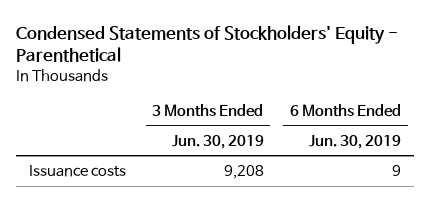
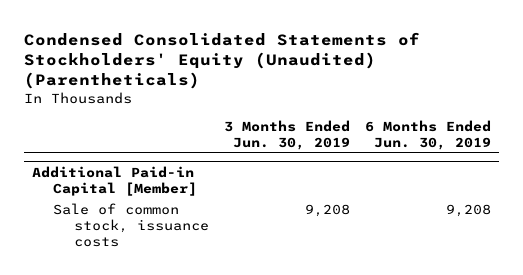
- Condensed Statements of Stockholders' Equity - Parenthetical
+ Condensed Consolidated Statements of Stockholders' Equity (Unaudited) (Parentheticals)
- Issuance costs | 9,208 | 9
+ Additional Paid-in Capital [Member]
+ Sale of common stock, issuance costs | 9,208 | 9,208

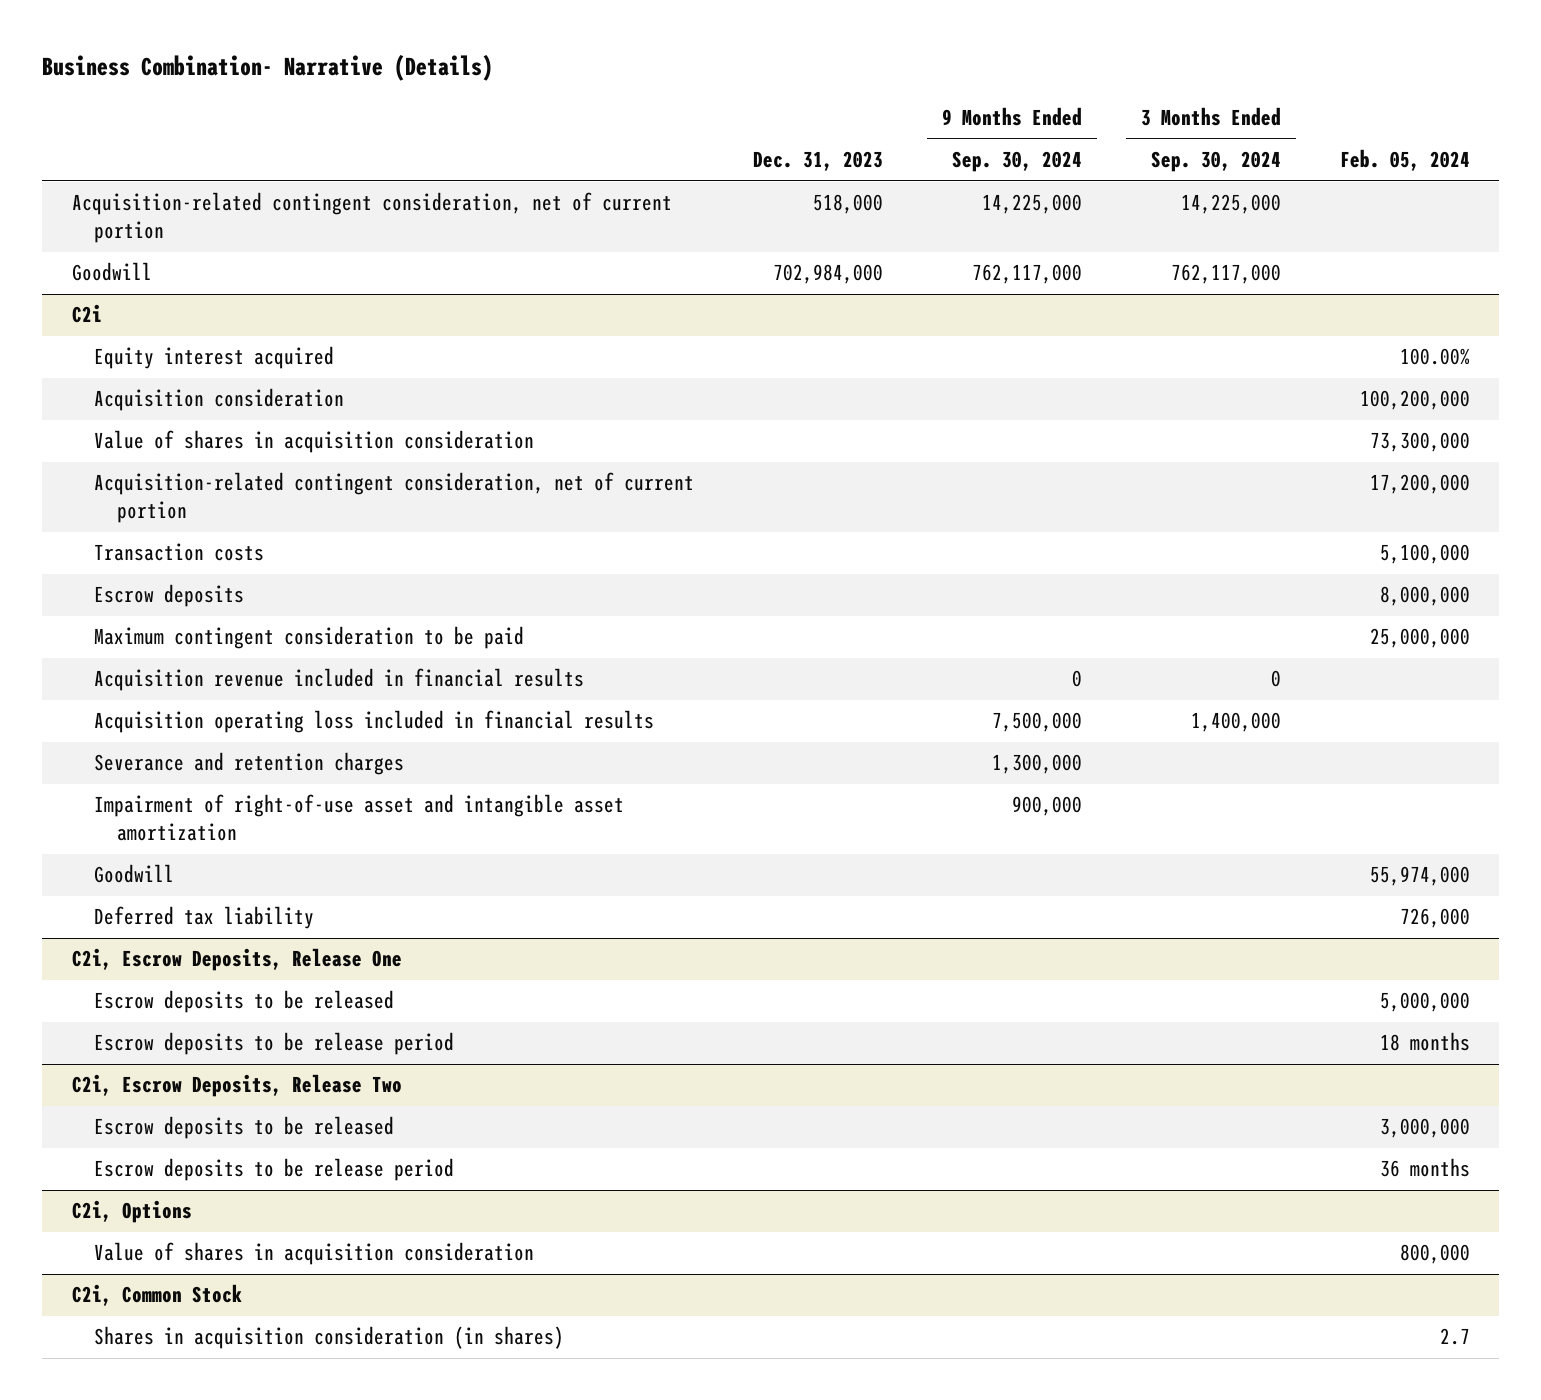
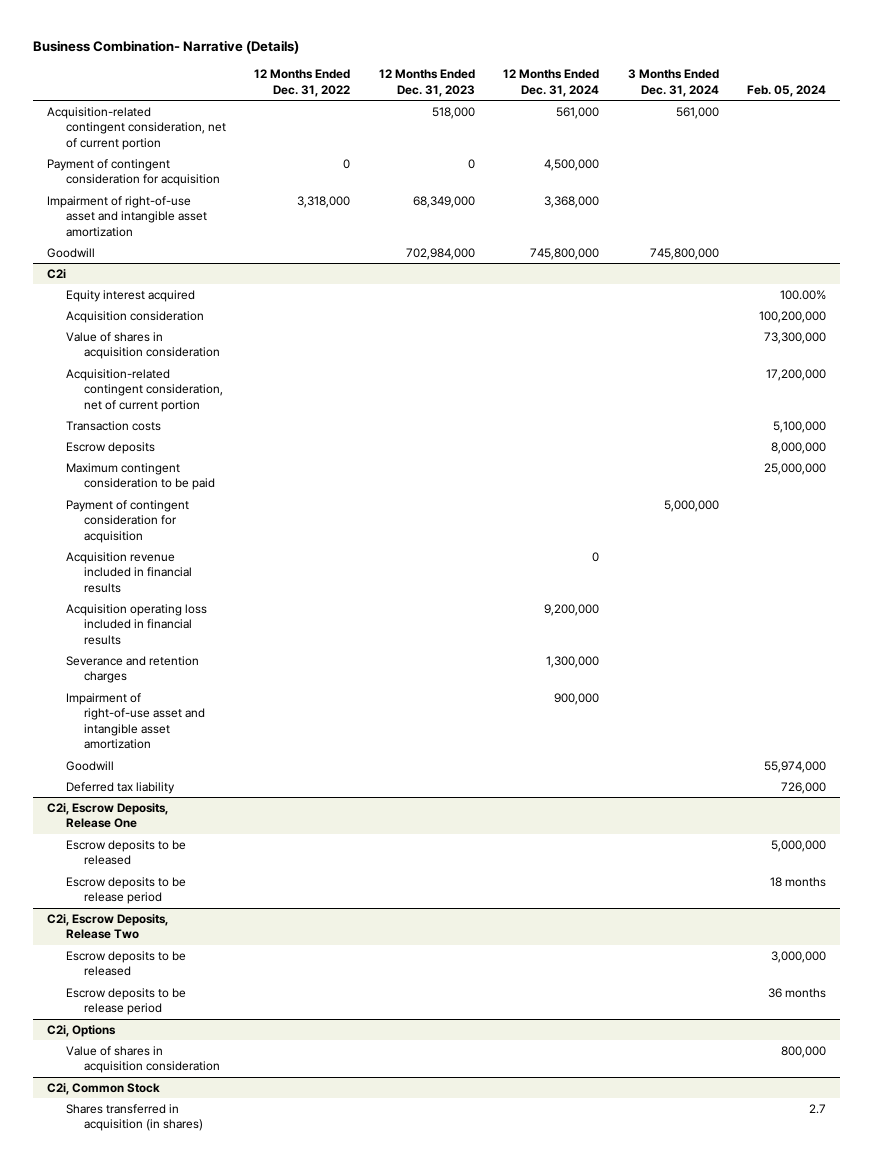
- | Dec. 31, 2023 | 9 Months Ended Sep. 30, 2024 | 3 Months Ended Sep. 30, 2024 | Feb. 05, 2024
+ | 12 Months Ended Dec. 31, 2022 | 12 Months Ended Dec. 31, 2023 | 12 Months Ended Dec. 31, 2024 | 3 Months Ended Dec. 31, 2024 | Feb. 05, 2024
+ Payment of contingent consideration for acquisition | 0 | 0 | 4,500,000 | |
+ Impairment of right-of-use asset and intangible asset amortization | 3,318,000 | 68,349,000 | 3,368,000 | |
@ C2i
+ Payment of contingent consideration for acquisition | | | | 5,000,000 |
@ C2i, Common Stock
- Shares in acquisition consideration (in shares) | | | | 2.7
+ Shares transferred in acquisition (in shares) | | | | | 2.7

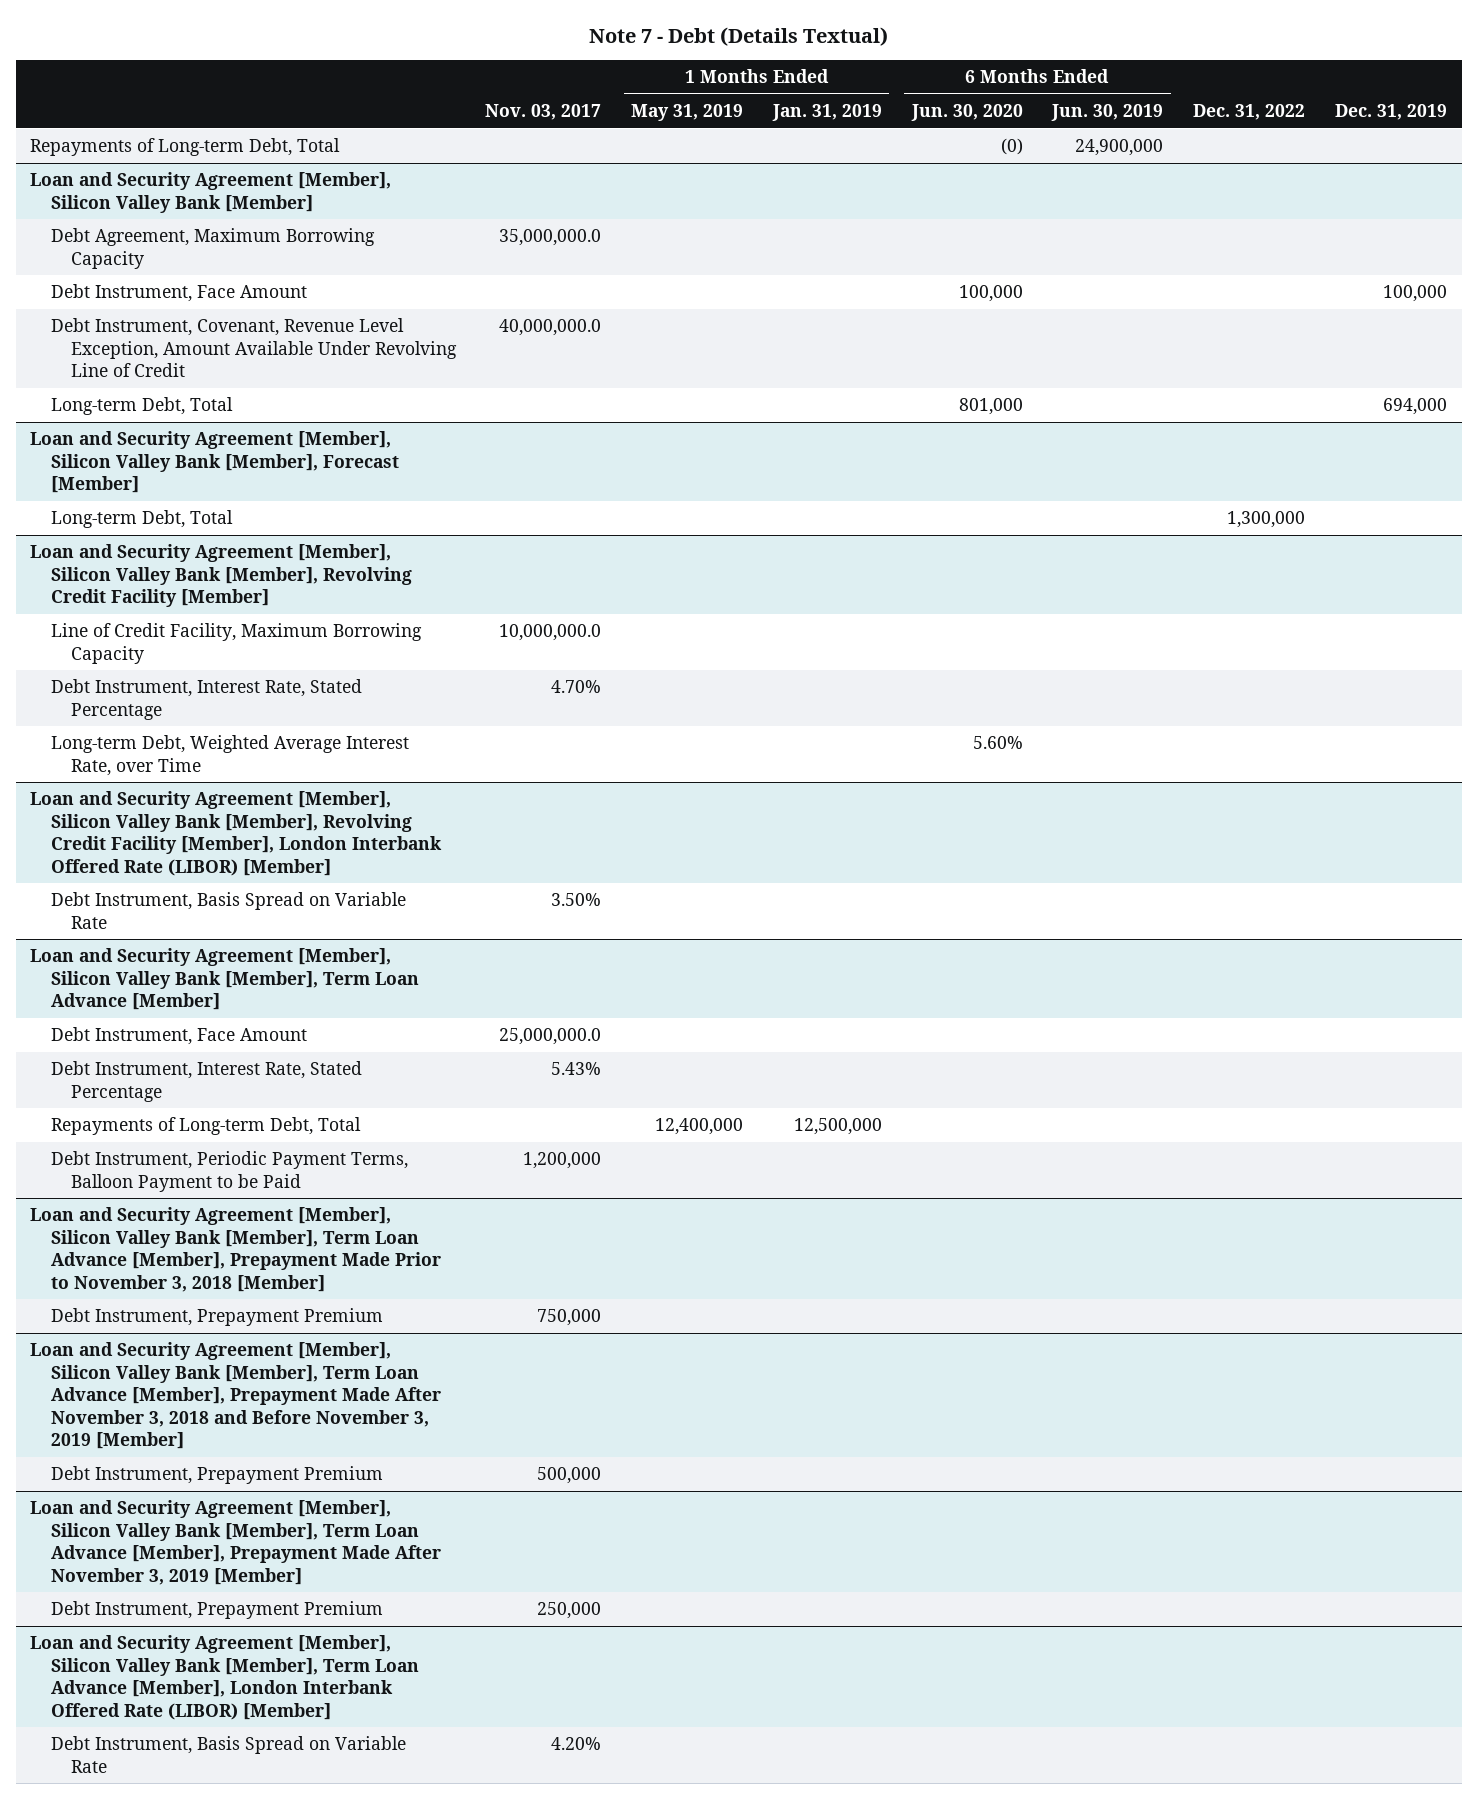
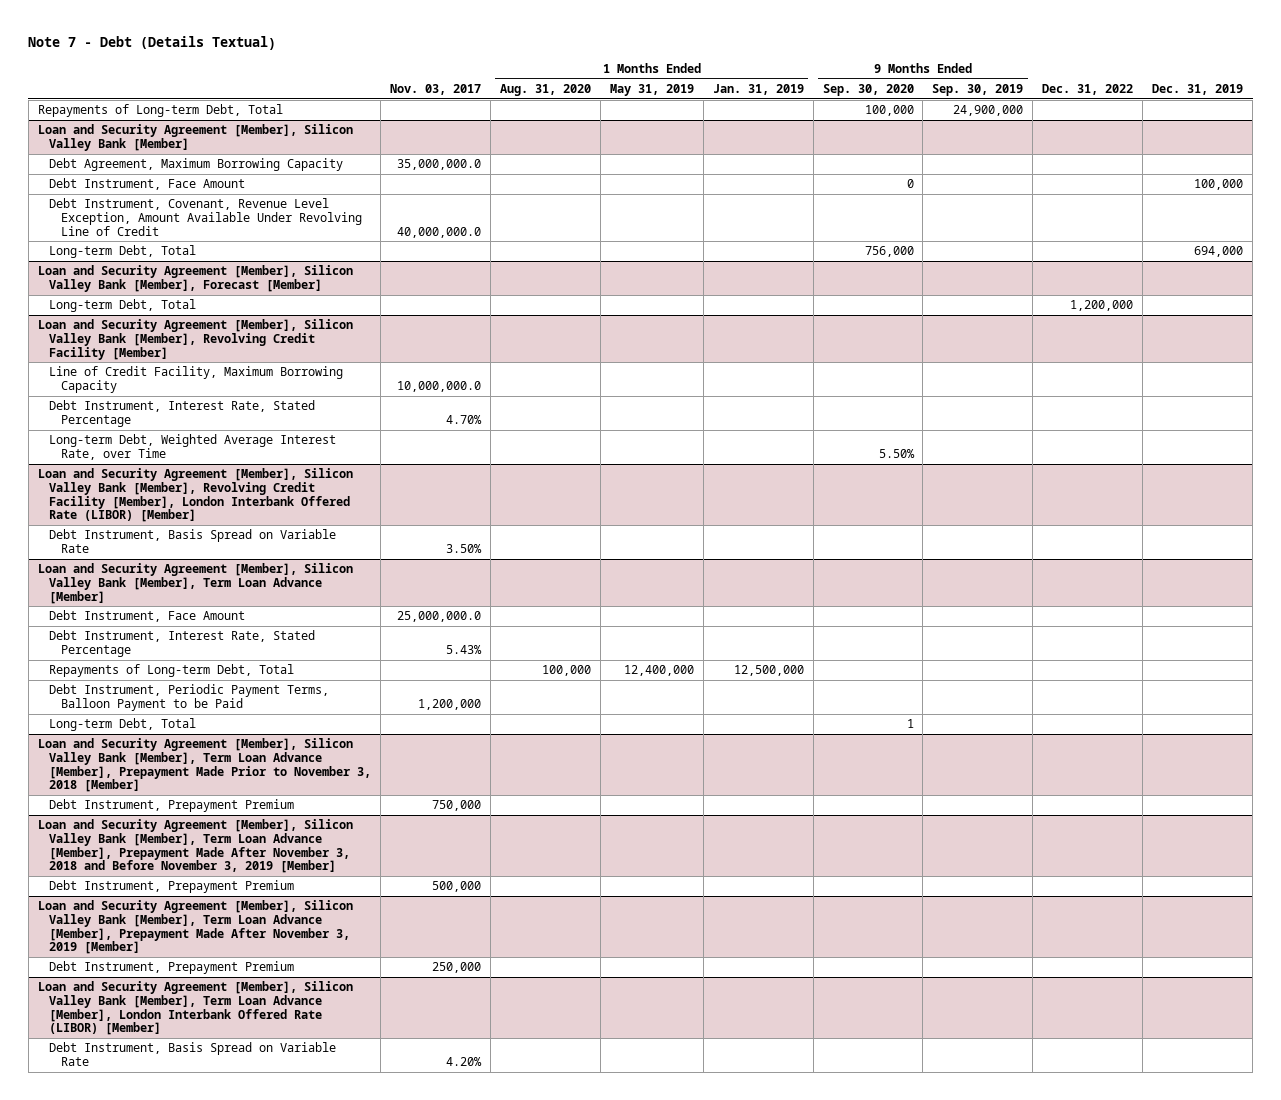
- | Nov. 03, 2017 | 1 Months Ended May 31, 2019 | 1 Months Ended Jan. 31, 2019 | 6 Months Ended Jun. 30, 2020 | 6 Months Ended Jun. 30, 2019 | Dec. 31, 2022 | Dec. 31, 2019
+ | Nov. 03, 2017 | 1 Months Ended Aug. 31, 2020 | 1 Months Ended May 31, 2019 | 1 Months Ended Jan. 31, 2019 | 9 Months Ended Sep. 30, 2020 | 9 Months Ended Sep. 30, 2019 | Dec. 31, 2022 | Dec. 31, 2019
@ Loan and Security Agreement [Member], Silicon Valley Bank [Member], Forecast [Member]
- Long-term Debt, Total | | | | | | 1,300,000 |
+ Long-term Debt, Total | | | | | | | 1,200,000 |
@ Loan and Security Agreement [Member], Silicon Valley Bank [Member], Term Loan Advance [Member]
+ Long-term Debt, Total | | | | | 1 | | |

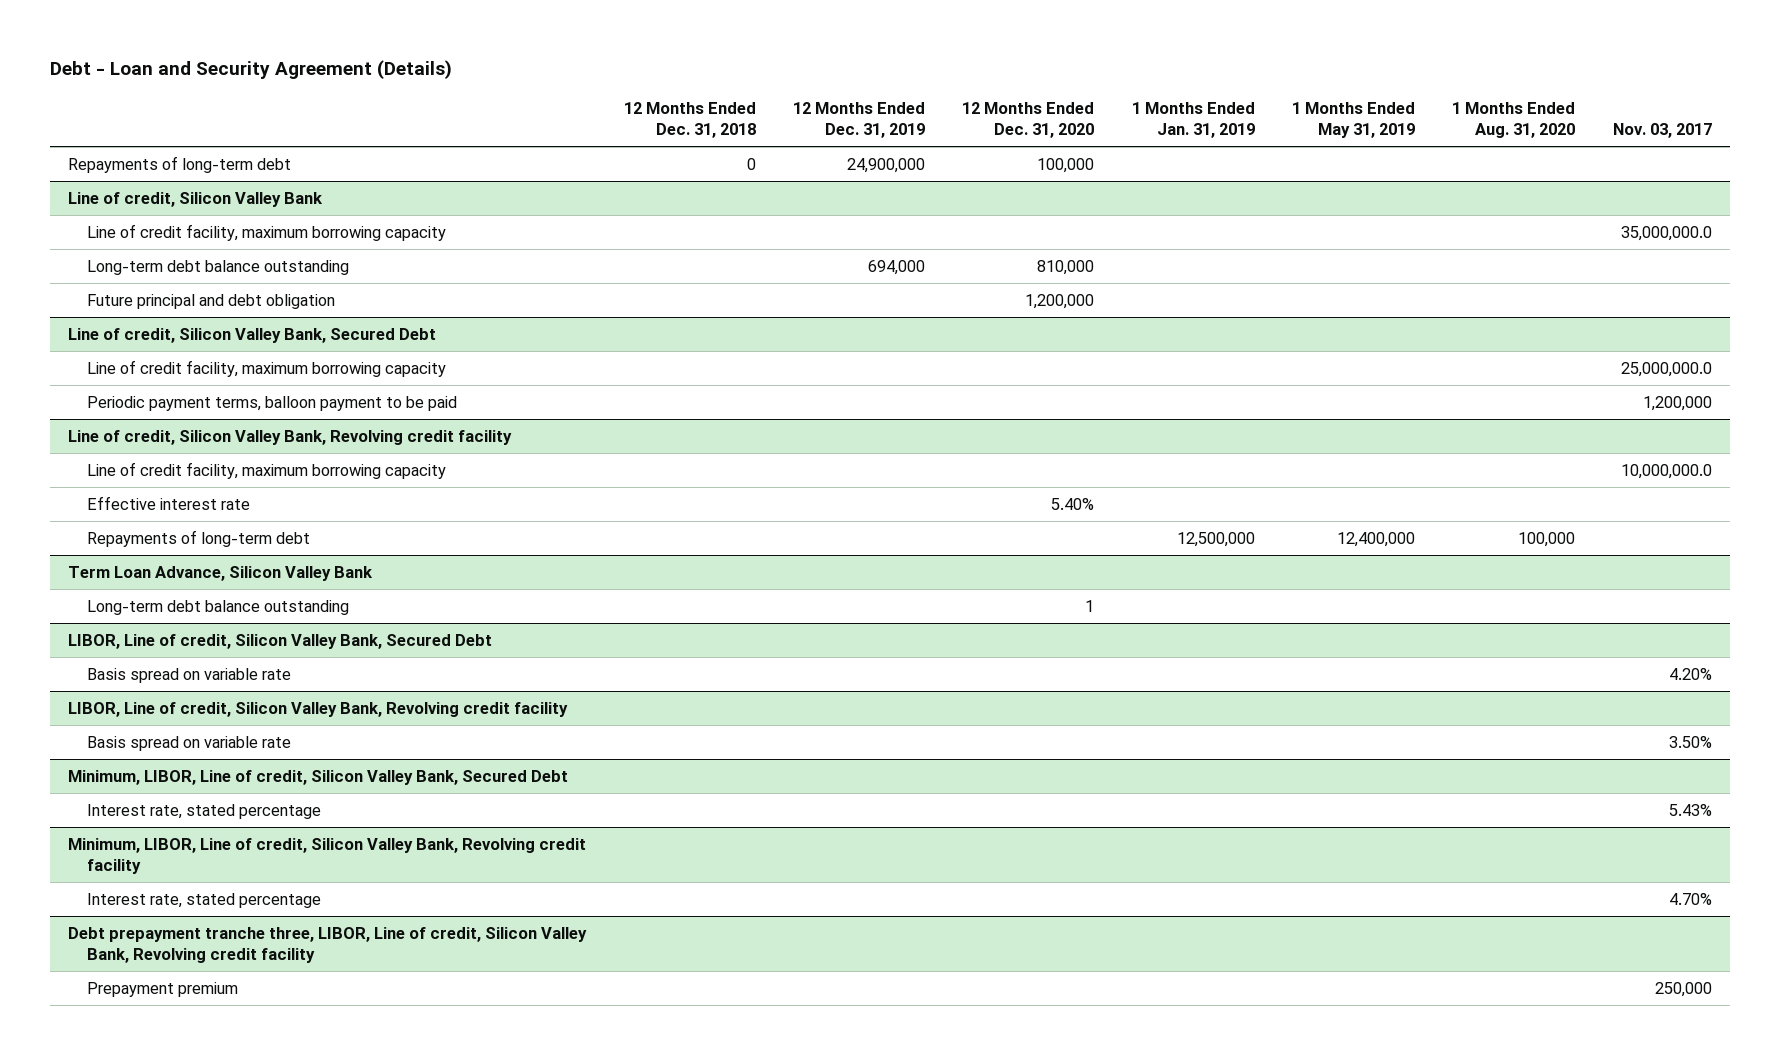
- Note 7 - Debt (Details Textual)
+ Debt - Loan and Security Agreement (Details)
- | Nov. 03, 2017 | 1 Months Ended Aug. 31, 2020 | 1 Months Ended May 31, 2019 | 1 Months Ended Jan. 31, 2019 | 9 Months Ended Sep. 30, 2020 | 9 Months Ended Sep. 30, 2019 | Dec. 31, 2022 | Dec. 31, 2019
+ | 12 Months Ended Dec. 31, 2018 | 12 Months Ended Dec. 31, 2019 | 12 Months Ended Dec. 31, 2020 | 1 Months Ended Jan. 31, 2019 | 1 Months Ended May 31, 2019 | 1 Months Ended Aug. 31, 2020 | Nov. 03, 2017
- Repayments of Long-term Debt, Total | | | | | 100,000 | 24,900,000 | |
- Loan and Security Agreement [Member], Silicon Valley Bank [Member]
- Debt Agreement, Maximum Borrowing Capacity | 35,000,000.0 | | | | | | |
- Debt Instrument, Face Amount | | | | | 0 | | | 100,000
- Debt Instrument, Covenant, Revenue Level Exception, Amount Available Under Revolving Line of Credit | 40,000,000.0 | | | | | | |
- Long-term Debt, Total | | | | | 756,000 | | | 694,000
- Loan and Security Agreement [Member], Silicon Valley Bank [Member], Forecast [Member]
- Long-term Debt, Total | | | | | | | 1,200,000 |
- Loan and Security Agreement [Member], Silicon Valley Bank [Member], Revolving Credit Facility [Member]
- Line of Credit Facility, Maximum Borrowing Capacity | 10,000,000.0 | | | | | | |
- Debt Instrument, Interest Rate, Stated Percentage | 4.70% | | | | | | |
- Long-term Debt, Weighted Average Interest Rate, over Time | | | | | 5.50% | | |
- Loan and Security Agreement [Member], Silicon Valley Bank [Member], Revolving Credit Facility [Member], London Interbank Offered Rate (LIBOR) [Member]
- Debt Instrument, Basis Spread on Variable Rate | 3.50% | | | | | | |
- Loan and Security Agreement [Member], Silicon Valley Bank [Member], Term Loan Advance [Member]
- Debt Instrument, Face Amount | 25,000,000.0 | | | | | | |
- Debt Instrument, Interest Rate, Stated Percentage | 5.43% | | | | | | |
- Repayments of Long-term Debt, Total | | 100,000 | 12,400,000 | 12,500,000 | | | |
- Debt Instrument, Periodic Payment Terms, Balloon Payment to be Paid | 1,200,000 | | | | | | |
- Long-term Debt, Total | | | | | 1 | | |
- Loan and Security Agreement [Member], Silicon Valley Bank [Member], Term Loan Advance [Member], Prepayment Made Prior to November 3, 2018 [Member]
- Debt Instrument, Prepayment Premium | 750,000 | | | | | | |
- Loan and Security Agreement [Member], Silicon Valley Bank [Member], Term Loan Advance [Member], Prepayment Made After November 3, 2018 and Before November 3, 2019 [Member]
- Debt Instrument, Prepayment Premium | 500,000 | | | | | | |
- Loan and Security Agreement [Member], Silicon Valley Bank [Member], Term Loan Advance [Member], Prepayment Made After November 3, 2019 [Member]
- Debt Instrument, Prepayment Premium | 250,000 | | | | | | |
- Loan and Security Agreement [Member], Silicon Valley Bank [Member], Term Loan Advance [Member], London Interbank Offered Rate (LIBOR) [Member]
- Debt Instrument, Basis Spread on Variable Rate | 4.20% | | | | | | |
+ Repayments of long-term debt | 0 | 24,900,000 | 100,000 | | | |
+ Line of credit, Silicon Valley Bank
+ Line of credit facility, maximum borrowing capacity | | | | | | | 35,000,000.0
+ Long-term debt balance outstanding | | 694,000 | 810,000 | | | |
+ Future principal and debt obligation | | | 1,200,000 | | | |
+ Line of credit, Silicon Valley Bank, Secured Debt
+ Line of credit facility, maximum borrowing capacity | | | | | | | 25,000,000.0
+ Periodic payment terms, balloon payment to be paid | | | | | | | 1,200,000
+ Line of credit, Silicon Valley Bank, Revolving credit facility
+ Line of credit facility, maximum borrowing capacity | | | | | | | 10,000,000.0
+ Effective interest rate | | | 5.40% | | | |
+ Repayments of long-term debt | | | | 12,500,000 | 12,400,000 | 100,000 |
+ Term Loan Advance, Silicon Valley Bank
+ Long-term debt balance outstanding | | | 1 | | | |
+ LIBOR, Line of credit, Silicon Valley Bank, Secured Debt
+ Basis spread on variable rate | | | | | | | 4.20%
+ LIBOR, Line of credit, Silicon Valley Bank, Revolving credit facility
+ Basis spread on variable rate | | | | | | | 3.50%
+ Minimum, LIBOR, Line of credit, Silicon Valley Bank, Secured Debt
+ Interest rate, stated percentage | | | | | | | 5.43%
+ Minimum, LIBOR, Line of credit, Silicon Valley Bank, Revolving credit facility
+ Interest rate, stated percentage | | | | | | | 4.70%
+ Debt prepayment tranche three, LIBOR, Line of credit, Silicon Valley Bank, Revolving credit facility
+ Prepayment premium | | | | | | | 250,000

